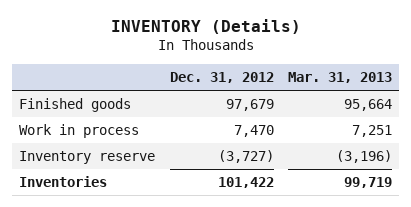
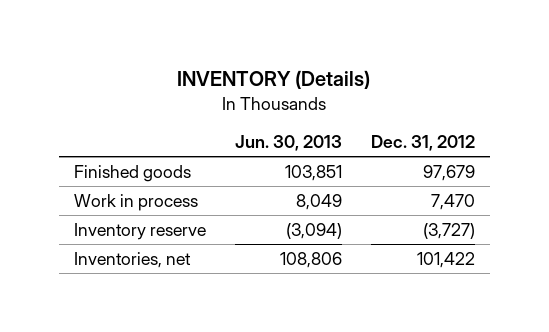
- | Dec. 31, 2012 | Mar. 31, 2013
+ | Jun. 30, 2013 | Dec. 31, 2012
- Inventories | 101,422 | 99,719
+ Inventories, net | 108,806 | 101,422

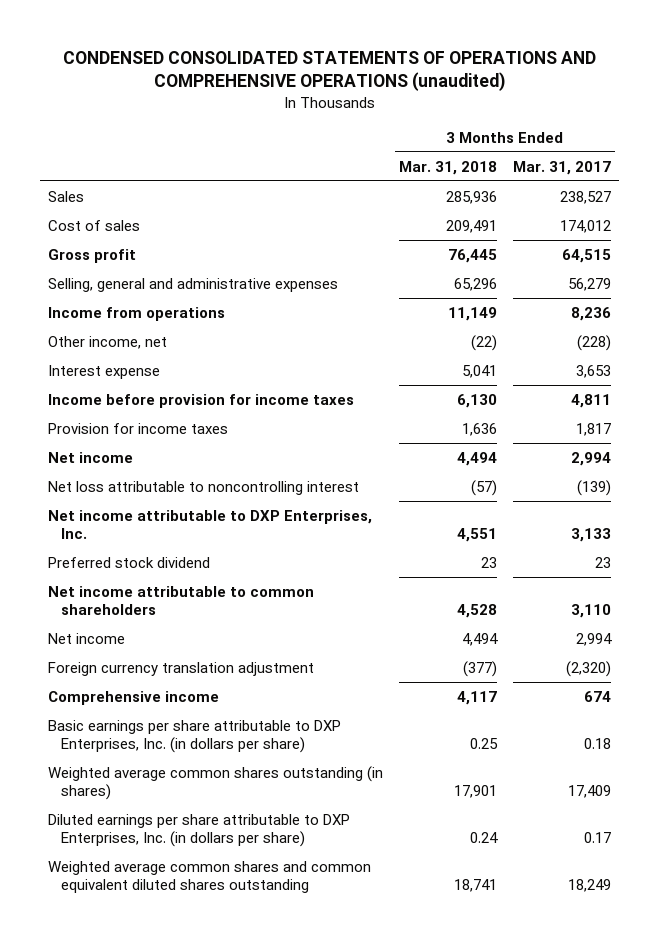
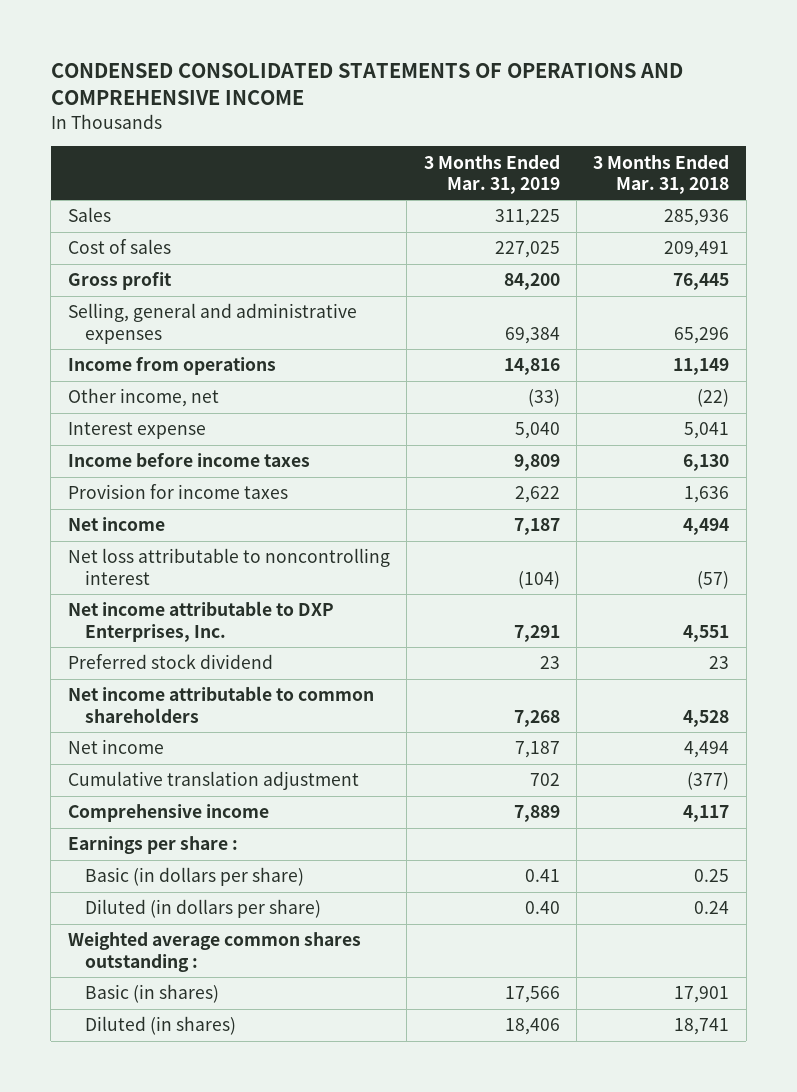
- CONDENSED CONSOLIDATED STATEMENTS OF OPERATIONS AND COMPREHENSIVE OPERATIONS (unaudited)
+ CONDENSED CONSOLIDATED STATEMENTS OF OPERATIONS AND COMPREHENSIVE INCOME
- | 3 Months Ended Mar. 31, 2018 | 3 Months Ended Mar. 31, 2017
+ | 3 Months Ended Mar. 31, 2019 | 3 Months Ended Mar. 31, 2018
- Income before provision for income taxes | 6,130 | 4,811
+ Income before income taxes | 9,809 | 6,130
- Foreign currency translation adjustment | (377) | (2,320)
+ Cumulative translation adjustment | 702 | (377)
- Basic earnings per share attributable to DXP Enterprises, Inc. (in dollars per share) | 0.25 | 0.18
- Weighted average common shares outstanding (in shares) | 17,901 | 17,409
- Diluted earnings per share attributable to DXP Enterprises, Inc. (in dollars per share) | 0.24 | 0.17
- Weighted average common shares and common equivalent diluted shares outstanding | 18,741 | 18,249
+ Earnings per share :
+ Basic (in dollars per share) | 0.41 | 0.25
+ Diluted (in dollars per share) | 0.40 | 0.24
+ Weighted average common shares outstanding :
+ Basic (in shares) | 17,566 | 17,901
+ Diluted (in shares) | 18,406 | 18,741

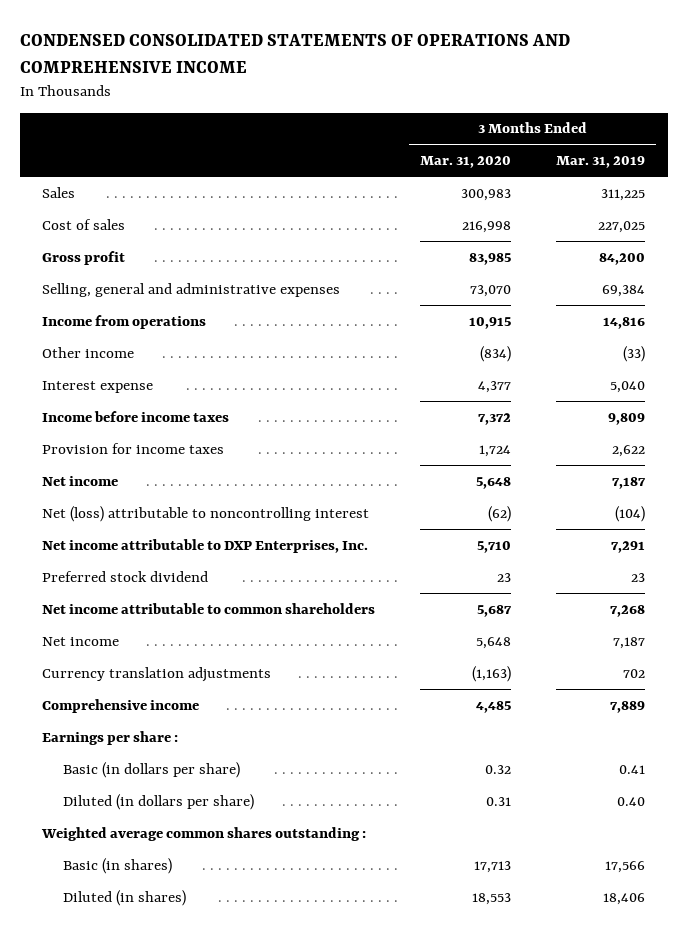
- | 3 Months Ended Mar. 31, 2019 | 3 Months Ended Mar. 31, 2018
+ | 3 Months Ended Mar. 31, 2020 | 3 Months Ended Mar. 31, 2019
- Other income, net | (33) | (22)
+ Other income | (834) | (33)
- Net loss attributable to noncontrolling interest | (104) | (57)
+ Net (loss) attributable to noncontrolling interest | (62) | (104)
- Cumulative translation adjustment | 702 | (377)
+ Currency translation adjustments | (1,163) | 702

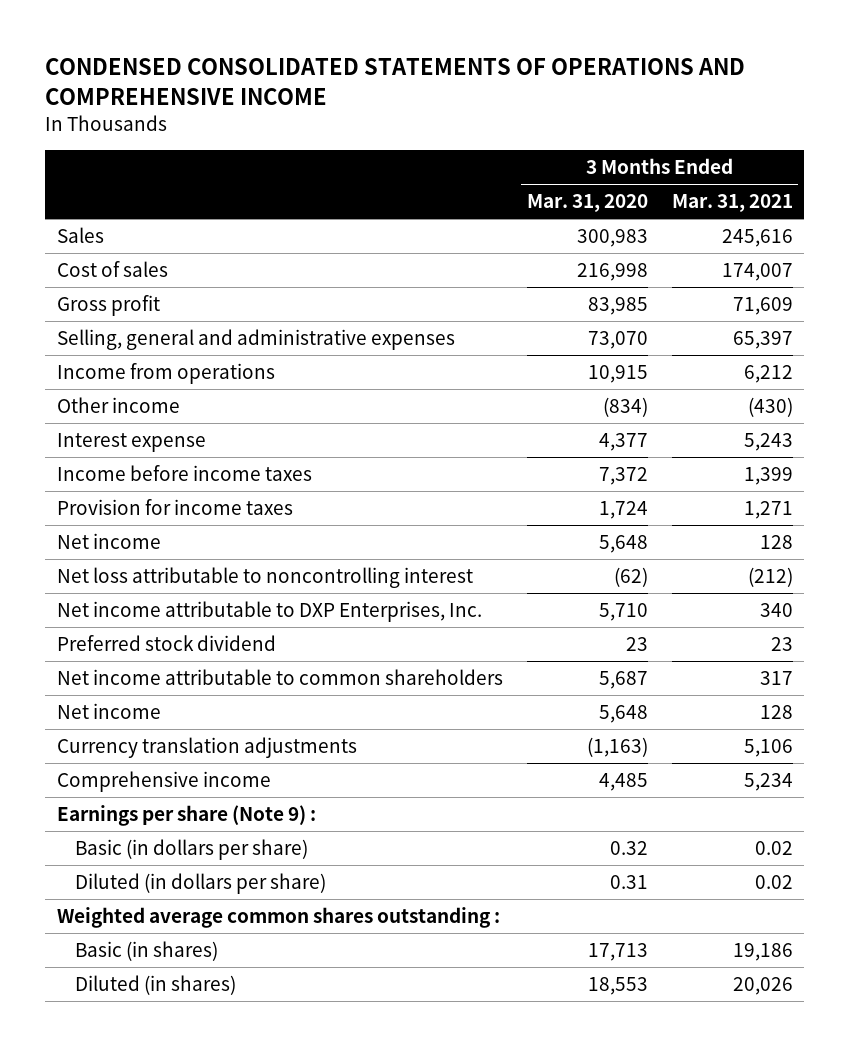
- | 3 Months Ended Mar. 31, 2020 | 3 Months Ended Mar. 31, 2019
+ | 3 Months Ended Mar. 31, 2020 | 3 Months Ended Mar. 31, 2021
- Net (loss) attributable to noncontrolling interest | (62) | (104)
+ Net loss attributable to noncontrolling interest | (62) | (212)
- Earnings per share :
+ Earnings per share (Note 9) :

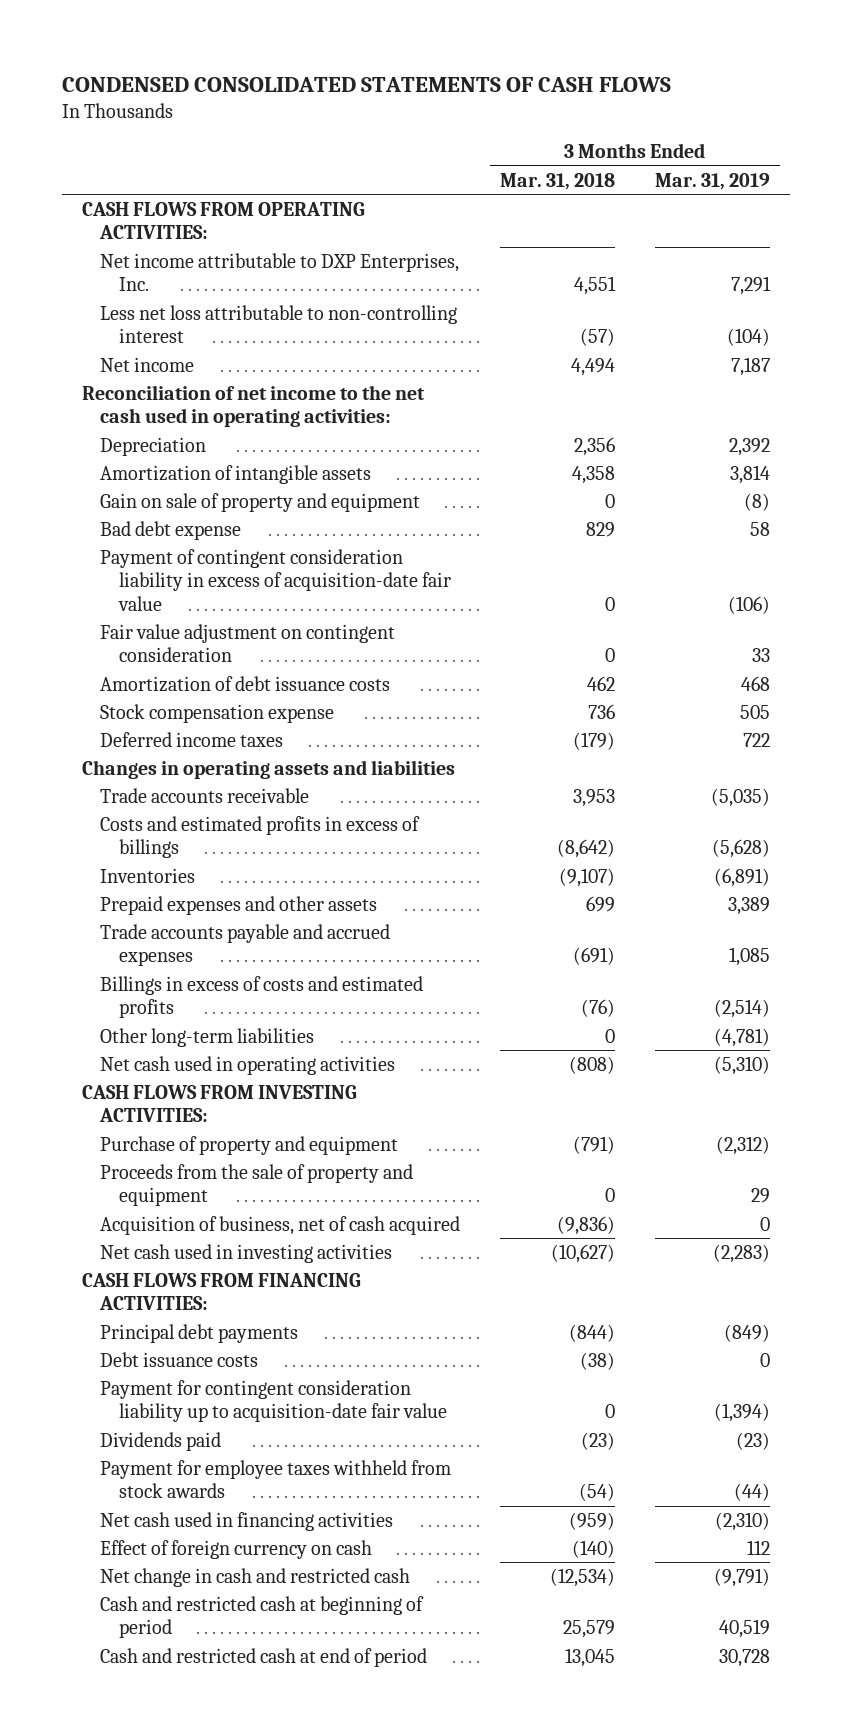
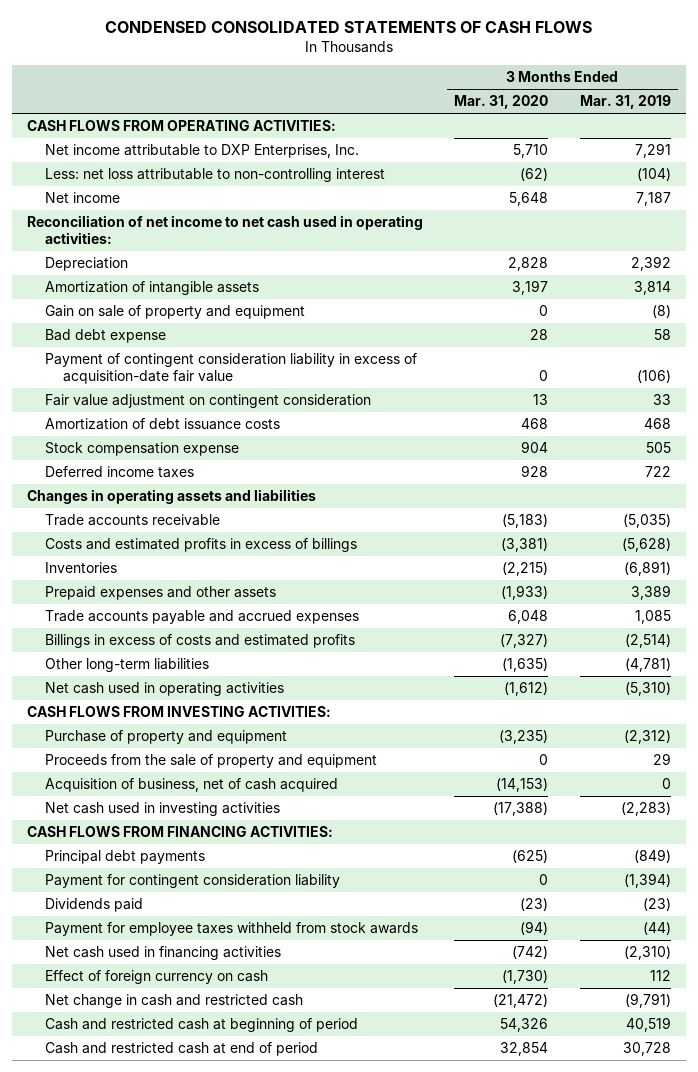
- | 3 Months Ended Mar. 31, 2018 | 3 Months Ended Mar. 31, 2019
+ | 3 Months Ended Mar. 31, 2020 | 3 Months Ended Mar. 31, 2019
- Less net loss attributable to non-controlling interest | (57) | (104)
+ Less: net loss attributable to non-controlling interest | (62) | (104)
- Reconciliation of net income to the net cash used in operating activities:
+ Reconciliation of net income to net cash used in operating activities:
- Debt issuance costs | (38) | 0
- Payment for contingent consideration liability up to acquisition-date fair value | 0 | (1,394)
+ Payment for contingent consideration liability | 0 | (1,394)

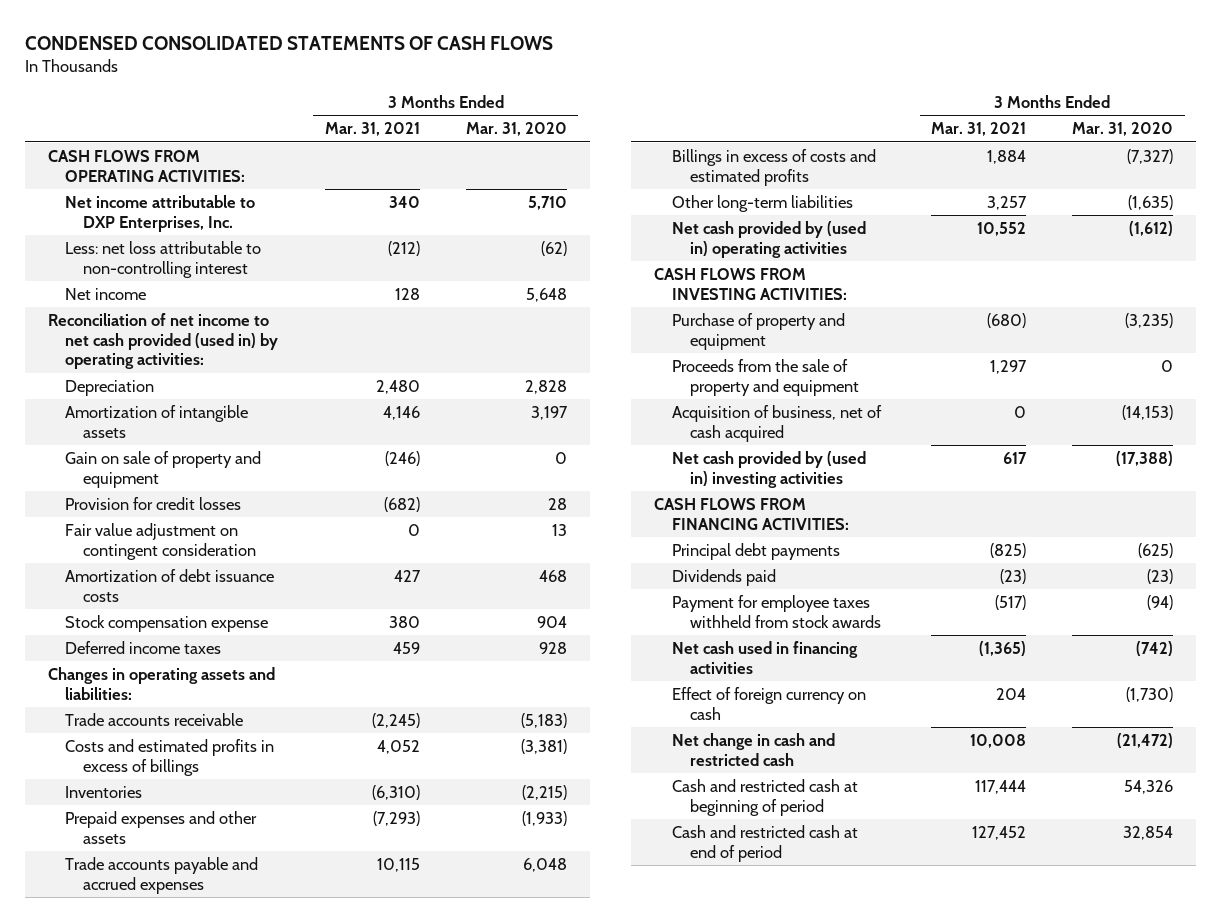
- | 3 Months Ended Mar. 31, 2020 | 3 Months Ended Mar. 31, 2019
+ | 3 Months Ended Mar. 31, 2021 | 3 Months Ended Mar. 31, 2020
- Reconciliation of net income to net cash used in operating activities:
+ Reconciliation of net income to net cash provided (used in) by operating activities:
- Bad debt expense | 28 | 58
- Payment of contingent consideration liability in excess of acquisition-date fair value | 0 | (106)
+ Provision for credit losses | (682) | 28
- Changes in operating assets and liabilities
+ Changes in operating assets and liabilities:
- Net cash used in operating activities | (1,612) | (5,310)
+ Net cash provided by (used in) operating activities | 10,552 | (1,612)
- Net cash used in investing activities | (17,388) | (2,283)
+ Net cash provided by (used in) investing activities | 617 | (17,388)
- Payment for contingent consideration liability | 0 | (1,394)

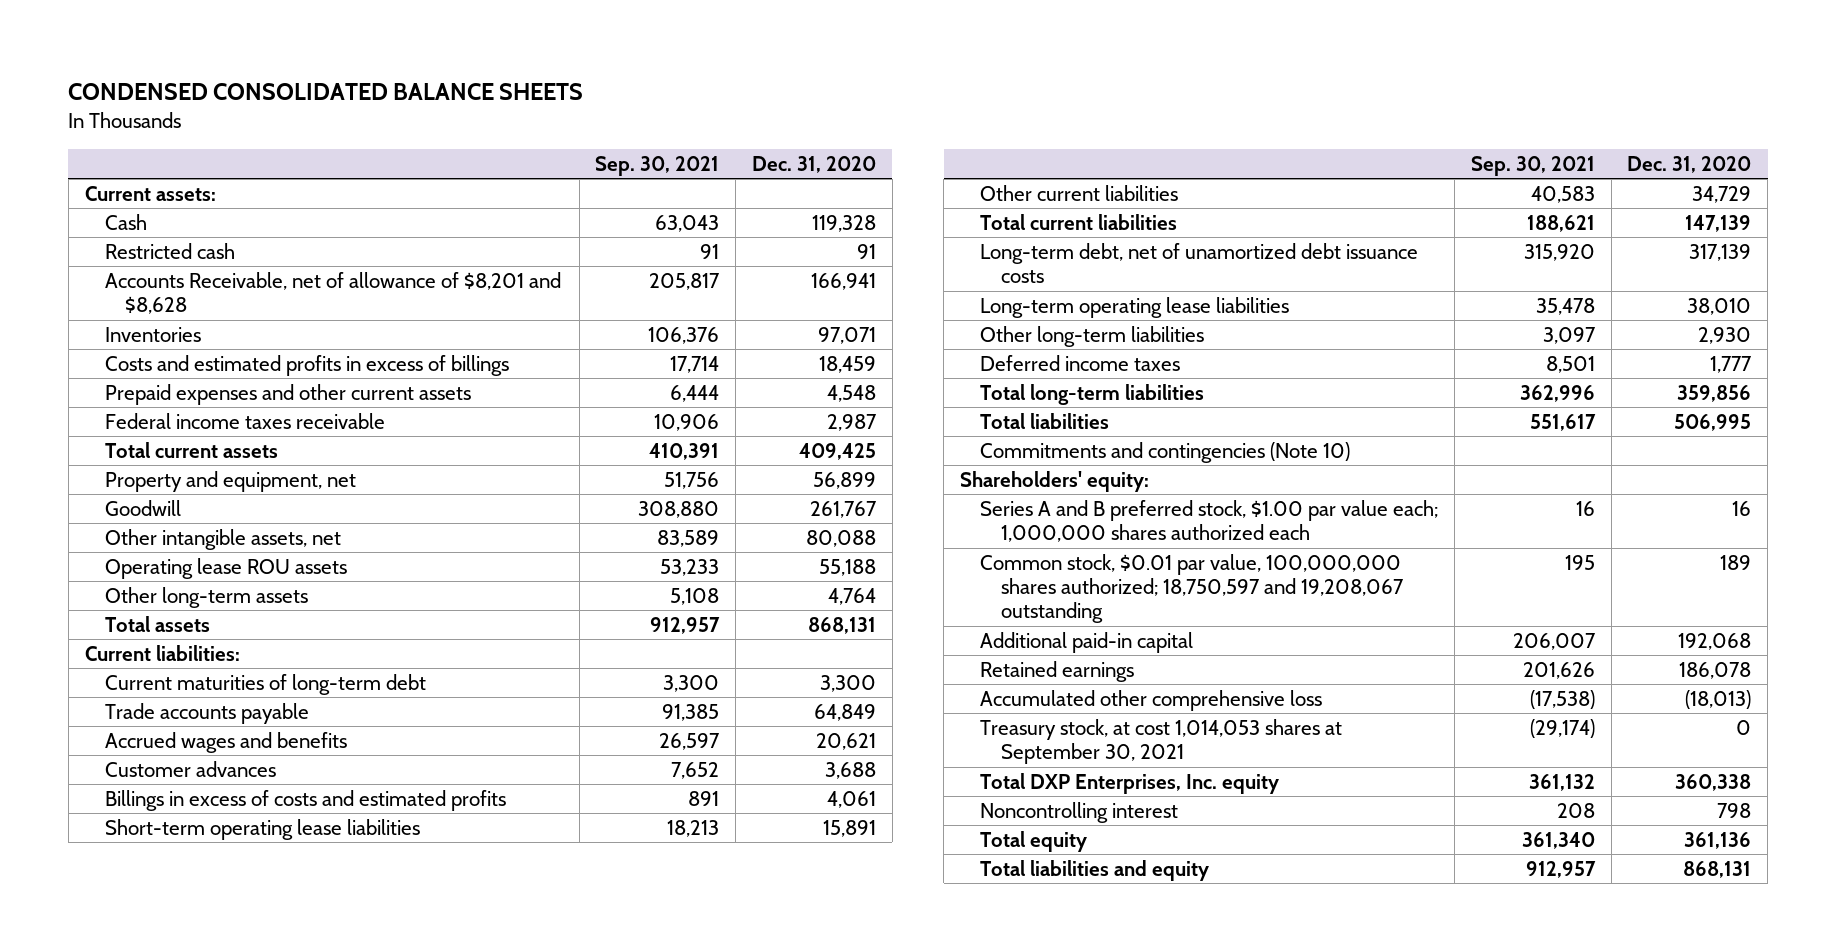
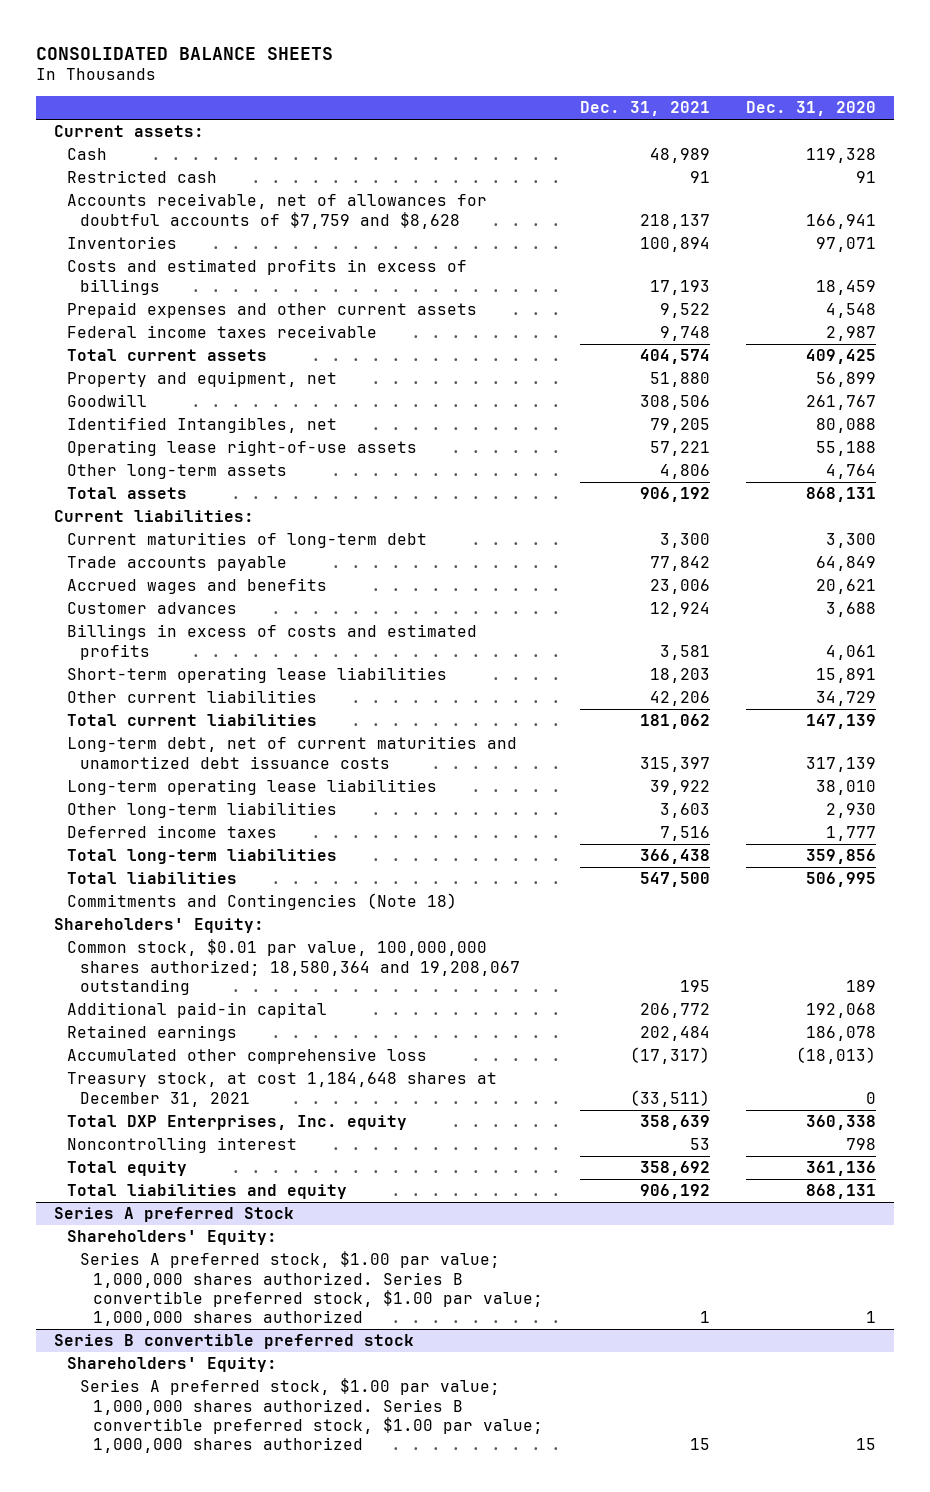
- CONDENSED CONSOLIDATED BALANCE SHEETS
+ CONSOLIDATED BALANCE SHEETS
- | Sep. 30, 2021 | Dec. 31, 2020
+ | Dec. 31, 2021 | Dec. 31, 2020
- Accounts Receivable, net of allowance of $8,201 and $8,628 | 205,817 | 166,941
+ Accounts receivable, net of allowances for doubtful accounts of $7,759 and $8,628 | 218,137 | 166,941
- Other intangible assets, net | 83,589 | 80,088
- Operating lease ROU assets | 53,233 | 55,188
+ Identified Intangibles, net | 79,205 | 80,088
+ Operating lease right-of-use assets | 57,221 | 55,188
- Long-term debt, net of unamortized debt issuance costs | 315,920 | 317,139
+ Long-term debt, net of current maturities and unamortized debt issuance costs | 315,397 | 317,139
- Commitments and contingencies (Note 10)
- Shareholders' equity:
- Series A and B preferred stock, $1.00 par value each; 1,000,000 shares authorized each | 16 | 16
- Common stock, $0.01 par value, 100,000,000 shares authorized; 18,750,597 and 19,208,067 outstanding | 195 | 189
+ Commitments and Contingencies (Note 18)
+ Shareholders' Equity:
+ Common stock, $0.01 par value, 100,000,000 shares authorized; 18,580,364 and 19,208,067 outstanding | 195 | 189
- Treasury stock, at cost 1,014,053 shares at September 30, 2021 | (29,174) | 0
+ Treasury stock, at cost 1,184,648 shares at December 31, 2021 | (33,511) | 0
+ Series A preferred Stock
+ Shareholders' Equity:
+ Series A preferred stock, $1.00 par value; 1,000,000 shares authorized. Series B convertible preferred stock, $1.00 par value; 1,000,000 shares authorized | 1 | 1
+ Series B convertible preferred stock
+ Shareholders' Equity:
+ Series A preferred stock, $1.00 par value; 1,000,000 shares authorized. Series B convertible preferred stock, $1.00 par value; 1,000,000 shares authorized | 15 | 15

